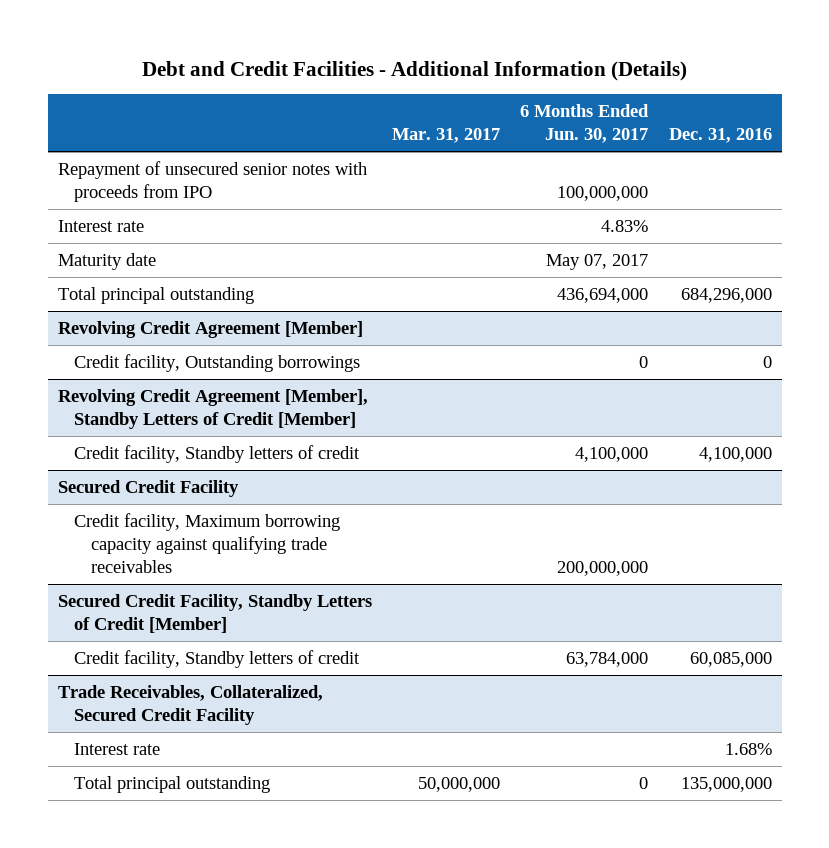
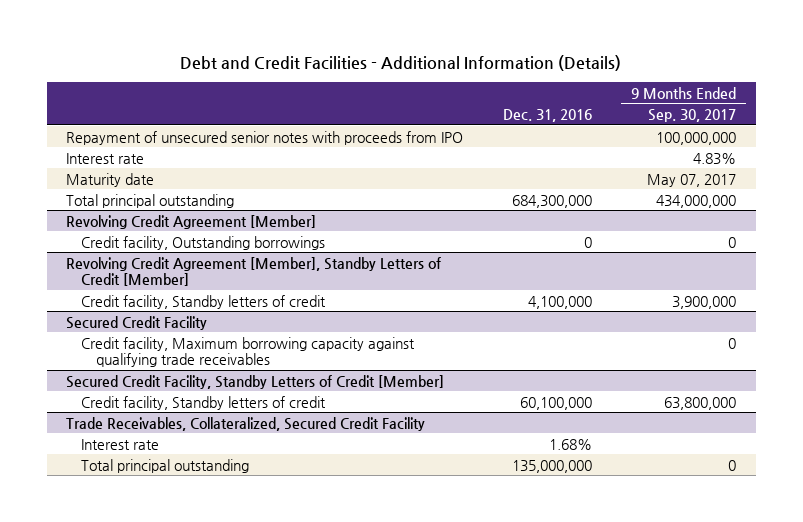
- | Mar. 31, 2017 | 6 Months Ended Jun. 30, 2017 | Dec. 31, 2016
+ | Dec. 31, 2016 | 9 Months Ended Sep. 30, 2017
- Total principal outstanding | | 436,694,000 | 684,296,000
+ Total principal outstanding | 684,300,000 | 434,000,000
@ Secured Credit Facility, Standby Letters of Credit [Member]
- Credit facility, Standby letters of credit | | 63,784,000 | 60,085,000
+ Credit facility, Standby letters of credit | 60,100,000 | 63,800,000

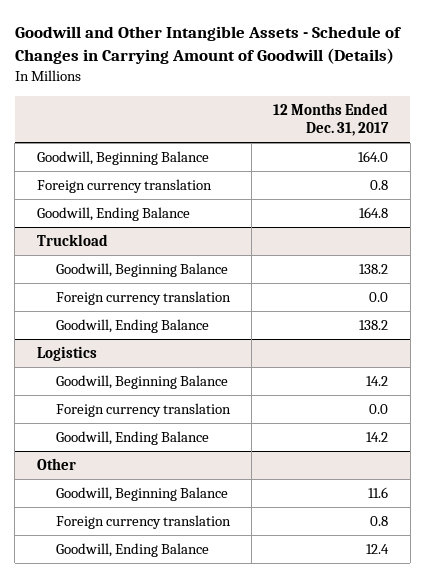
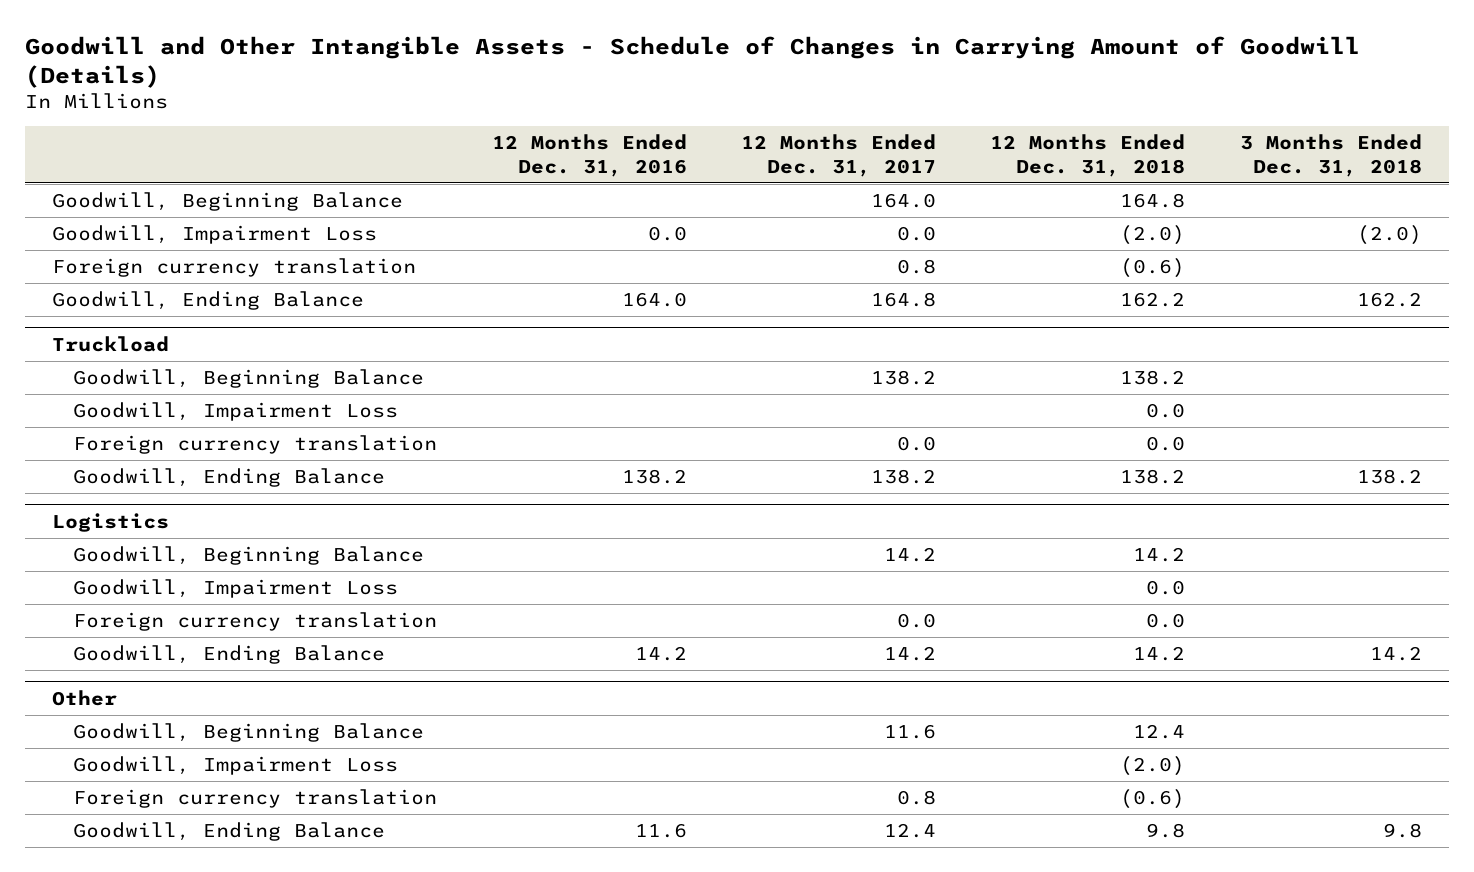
- | 12 Months Ended Dec. 31, 2017
+ | 12 Months Ended Dec. 31, 2016 | 12 Months Ended Dec. 31, 2017 | 12 Months Ended Dec. 31, 2018 | 3 Months Ended Dec. 31, 2018
+ Goodwill, Impairment Loss | 0.0 | 0.0 | (2.0) | (2.0)
@ Truckload
+ Goodwill, Impairment Loss | | | 0.0 |
@ Logistics
+ Goodwill, Impairment Loss | | | 0.0 |
@ Other
+ Goodwill, Impairment Loss | | | (2.0) |

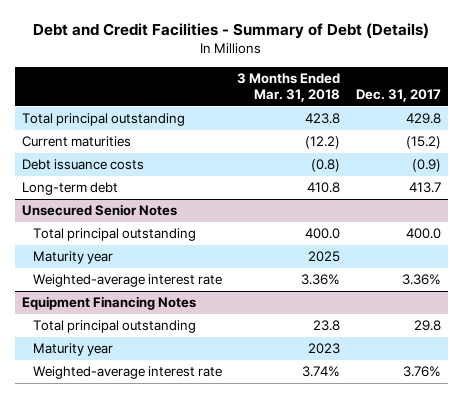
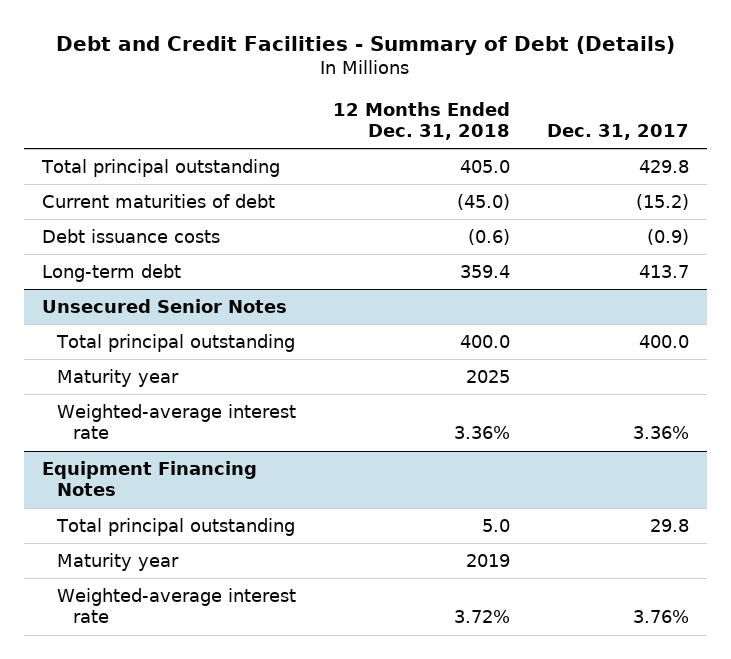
- | 3 Months Ended Mar. 31, 2018 | Dec. 31, 2017
+ | 12 Months Ended Dec. 31, 2018 | Dec. 31, 2017
- Current maturities | (12.2) | (15.2)
+ Current maturities of debt | (45.0) | (15.2)

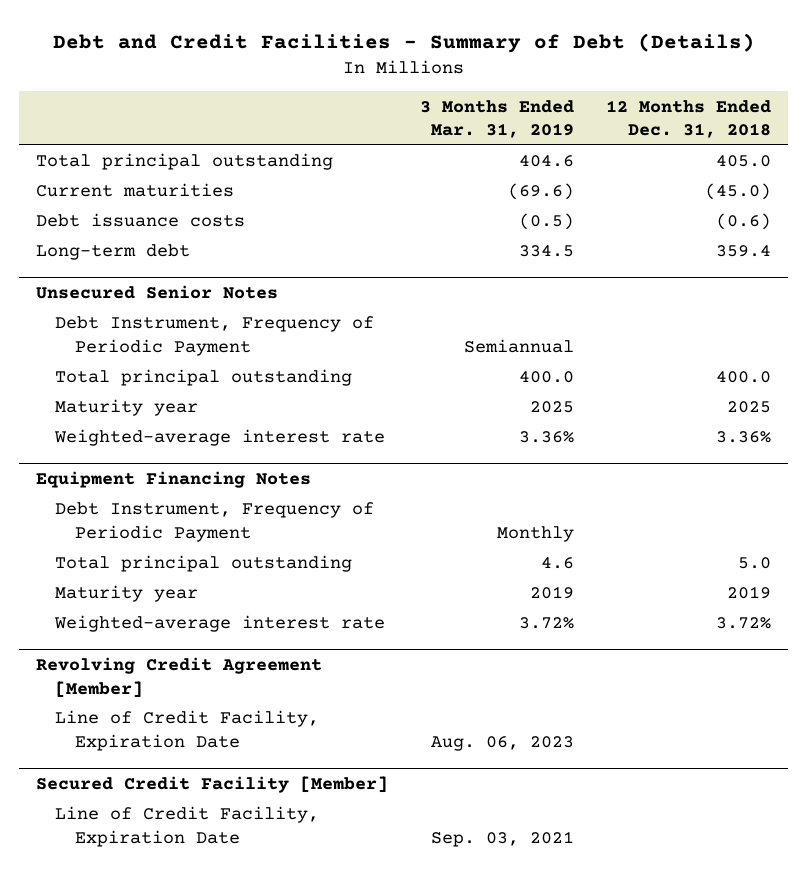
- | 12 Months Ended Dec. 31, 2018 | Dec. 31, 2017
+ | 3 Months Ended Mar. 31, 2019 | 12 Months Ended Dec. 31, 2018
- Current maturities of debt | (45.0) | (15.2)
+ Current maturities | (69.6) | (45.0)
@ Unsecured Senior Notes
+ Debt Instrument, Frequency of Periodic Payment | Semiannual |
@ Equipment Financing Notes
+ Debt Instrument, Frequency of Periodic Payment | Monthly |
+ Revolving Credit Agreement [Member]
+ Line of Credit Facility, Expiration Date | Aug. 06, 2023 |
+ Secured Credit Facility [Member]
+ Line of Credit Facility, Expiration Date | Sep. 03, 2021 |

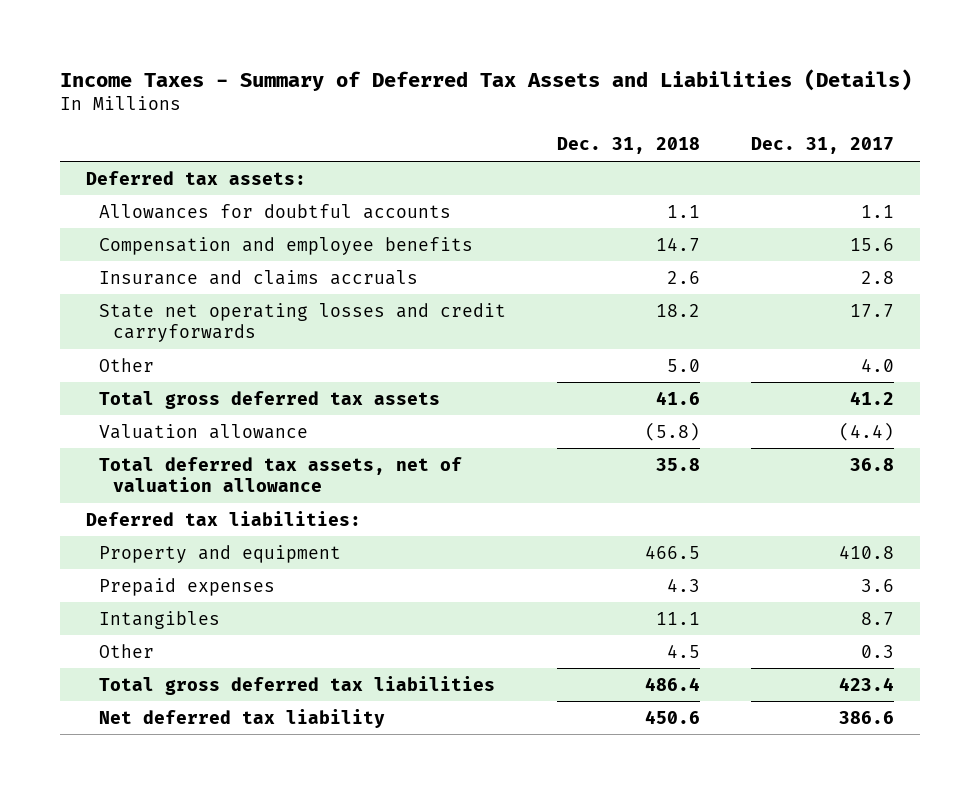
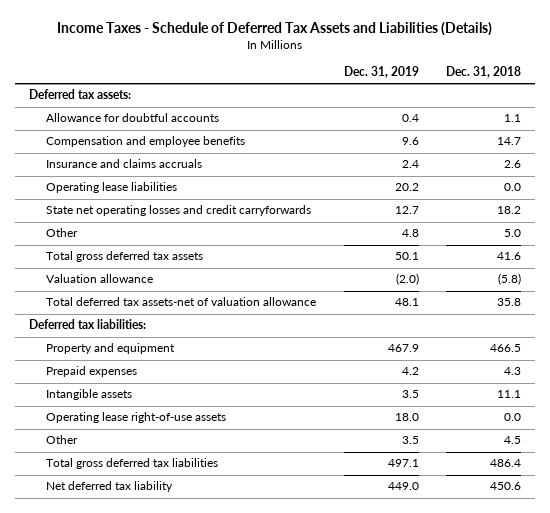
- Income Taxes - Summary of Deferred Tax Assets and Liabilities (Details)
+ Income Taxes - Schedule of Deferred Tax Assets and Liabilities (Details)
- | Dec. 31, 2018 | Dec. 31, 2017
+ | Dec. 31, 2019 | Dec. 31, 2018
- Allowances for doubtful accounts | 1.1 | 1.1
+ Allowance for doubtful accounts | 0.4 | 1.1
+ Operating lease liabilities | 20.2 | 0.0
- Total deferred tax assets, net of valuation allowance | 35.8 | 36.8
+ Total deferred tax assets-net of valuation allowance | 48.1 | 35.8
- Intangibles | 11.1 | 8.7
+ Intangible assets | 3.5 | 11.1
+ Operating lease right-of-use assets | 18.0 | 0.0

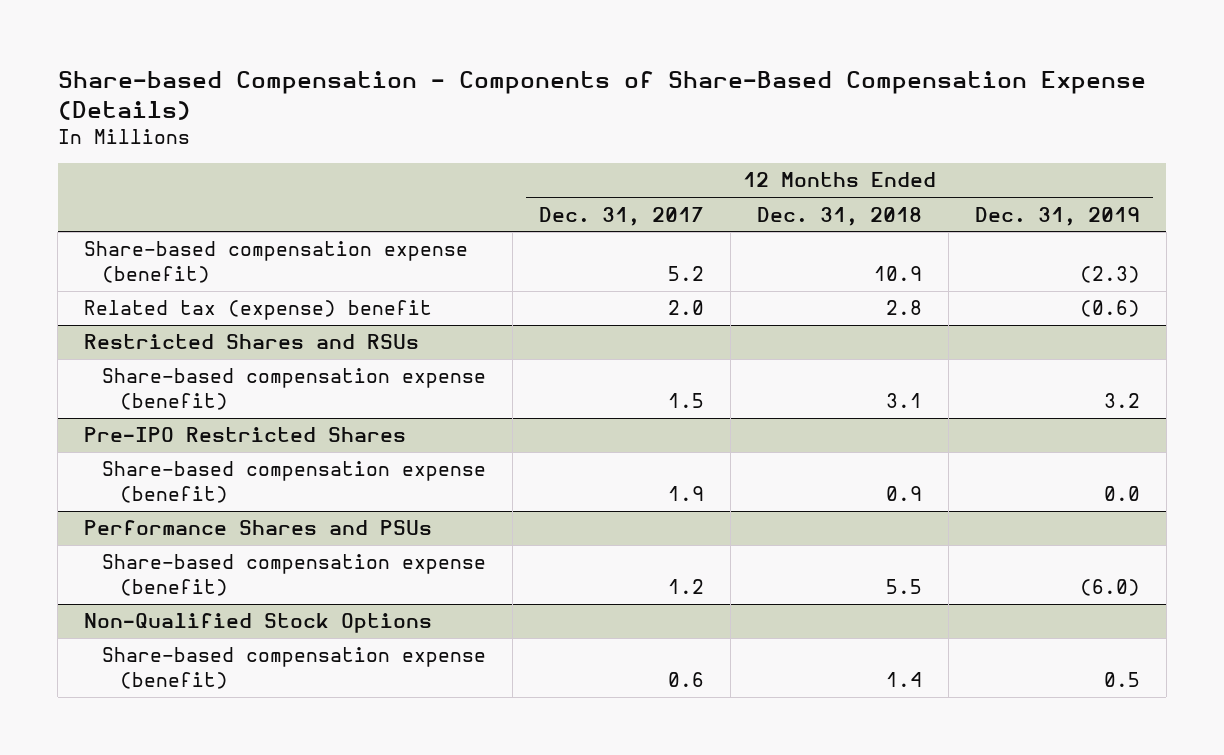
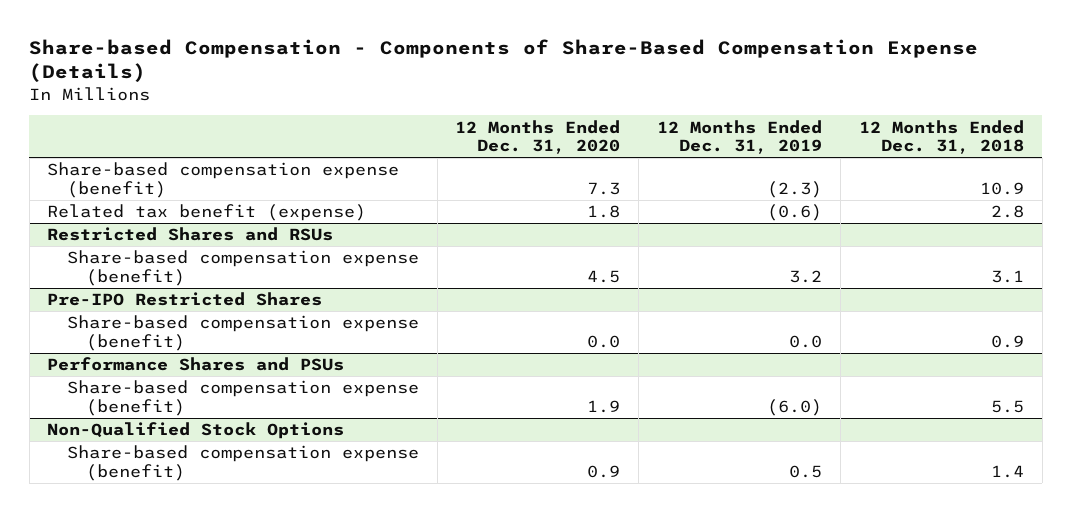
- | 12 Months Ended Dec. 31, 2017 | 12 Months Ended Dec. 31, 2018 | 12 Months Ended Dec. 31, 2019
+ | 12 Months Ended Dec. 31, 2020 | 12 Months Ended Dec. 31, 2019 | 12 Months Ended Dec. 31, 2018
- Related tax (expense) benefit | 2.0 | 2.8 | (0.6)
+ Related tax benefit (expense) | 1.8 | (0.6) | 2.8

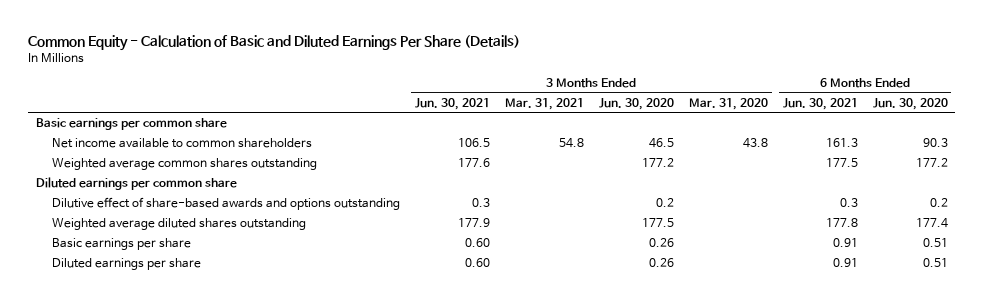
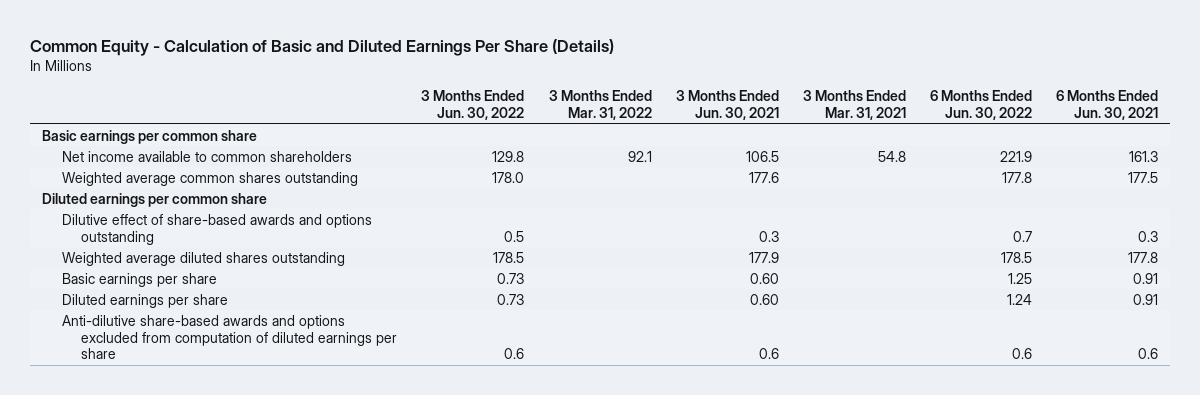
- | 3 Months Ended Jun. 30, 2021 | 3 Months Ended Mar. 31, 2021 | 3 Months Ended Jun. 30, 2020 | 3 Months Ended Mar. 31, 2020 | 6 Months Ended Jun. 30, 2021 | 6 Months Ended Jun. 30, 2020
+ | 3 Months Ended Jun. 30, 2022 | 3 Months Ended Mar. 31, 2022 | 3 Months Ended Jun. 30, 2021 | 3 Months Ended Mar. 31, 2021 | 6 Months Ended Jun. 30, 2022 | 6 Months Ended Jun. 30, 2021
+ Anti-dilutive share-based awards and options excluded from computation of diluted earnings per share | 0.6 | | 0.6 | | 0.6 | 0.6

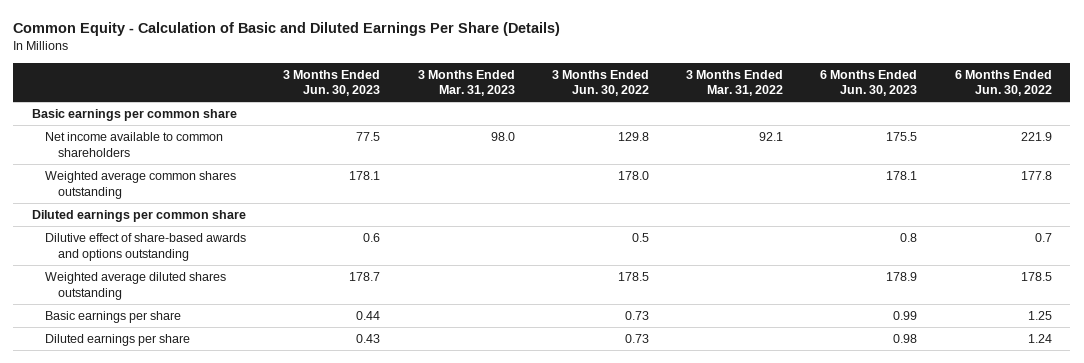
- | 3 Months Ended Jun. 30, 2022 | 3 Months Ended Mar. 31, 2022 | 3 Months Ended Jun. 30, 2021 | 3 Months Ended Mar. 31, 2021 | 6 Months Ended Jun. 30, 2022 | 6 Months Ended Jun. 30, 2021
+ | 3 Months Ended Jun. 30, 2023 | 3 Months Ended Mar. 31, 2023 | 3 Months Ended Jun. 30, 2022 | 3 Months Ended Mar. 31, 2022 | 6 Months Ended Jun. 30, 2023 | 6 Months Ended Jun. 30, 2022
- Anti-dilutive share-based awards and options excluded from computation of diluted earnings per share | 0.6 | | 0.6 | | 0.6 | 0.6

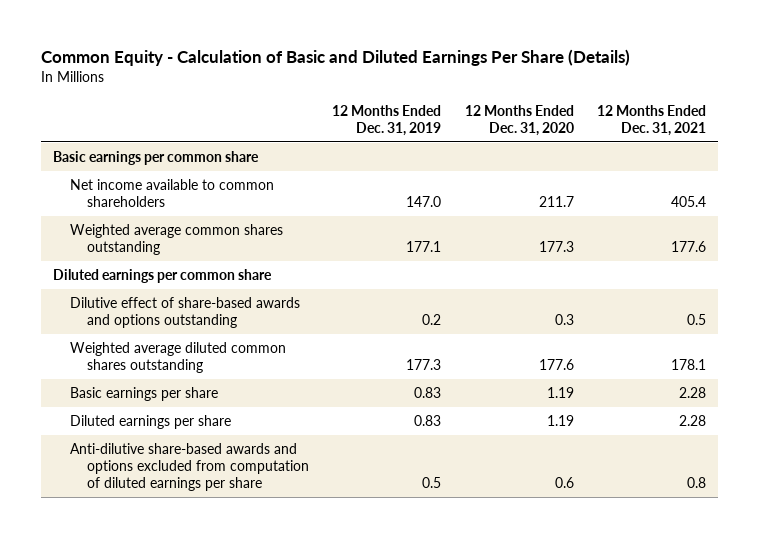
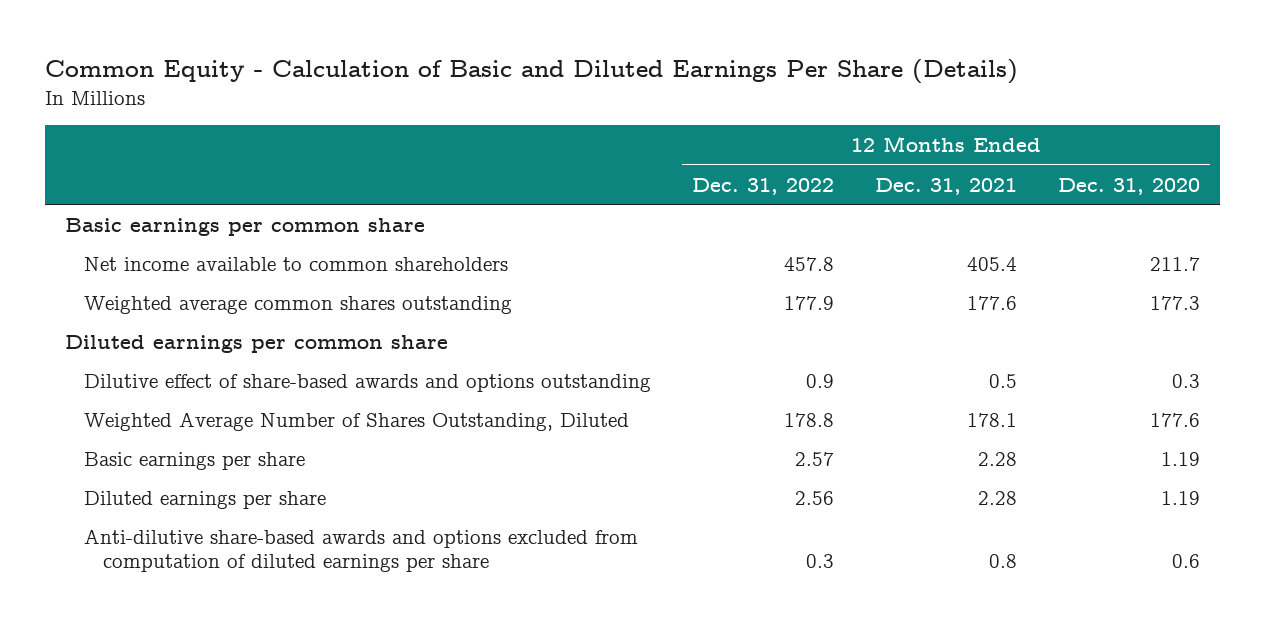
- | 12 Months Ended Dec. 31, 2019 | 12 Months Ended Dec. 31, 2020 | 12 Months Ended Dec. 31, 2021
+ | 12 Months Ended Dec. 31, 2022 | 12 Months Ended Dec. 31, 2021 | 12 Months Ended Dec. 31, 2020
- Weighted average diluted common shares outstanding | 177.3 | 177.6 | 178.1
+ Weighted Average Number of Shares Outstanding, Diluted | 178.8 | 178.1 | 177.6

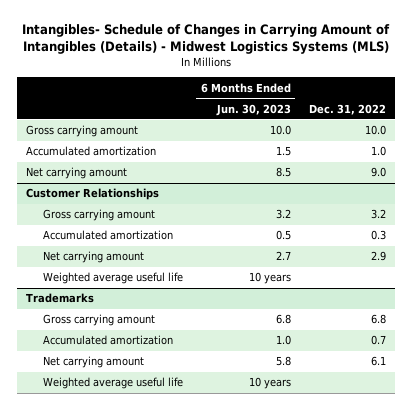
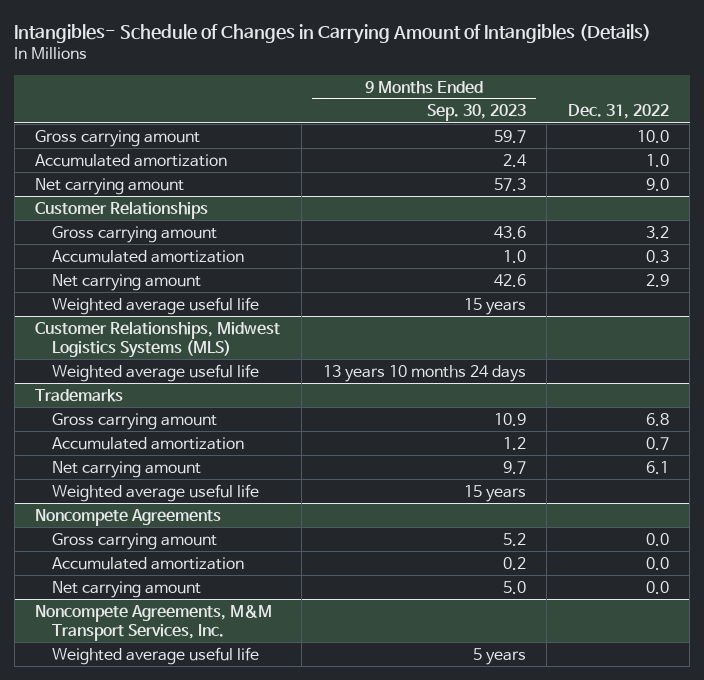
- Intangibles- Schedule of Changes in Carrying Amount of Intangibles (Details) - Midwest Logistics Systems (MLS)
+ Intangibles- Schedule of Changes in Carrying Amount of Intangibles (Details)
- | 6 Months Ended Jun. 30, 2023 | Dec. 31, 2022
+ | 9 Months Ended Sep. 30, 2023 | Dec. 31, 2022
+ Customer Relationships, Midwest Logistics Systems (MLS)
+ Weighted average useful life | 13 years 10 months 24 days |
+ Noncompete Agreements
+ Gross carrying amount | 5.2 | 0.0
+ Accumulated amortization | 0.2 | 0.0
+ Net carrying amount | 5.0 | 0.0
+ Noncompete Agreements, M&M Transport Services, Inc.
+ Weighted average useful life | 5 years |

